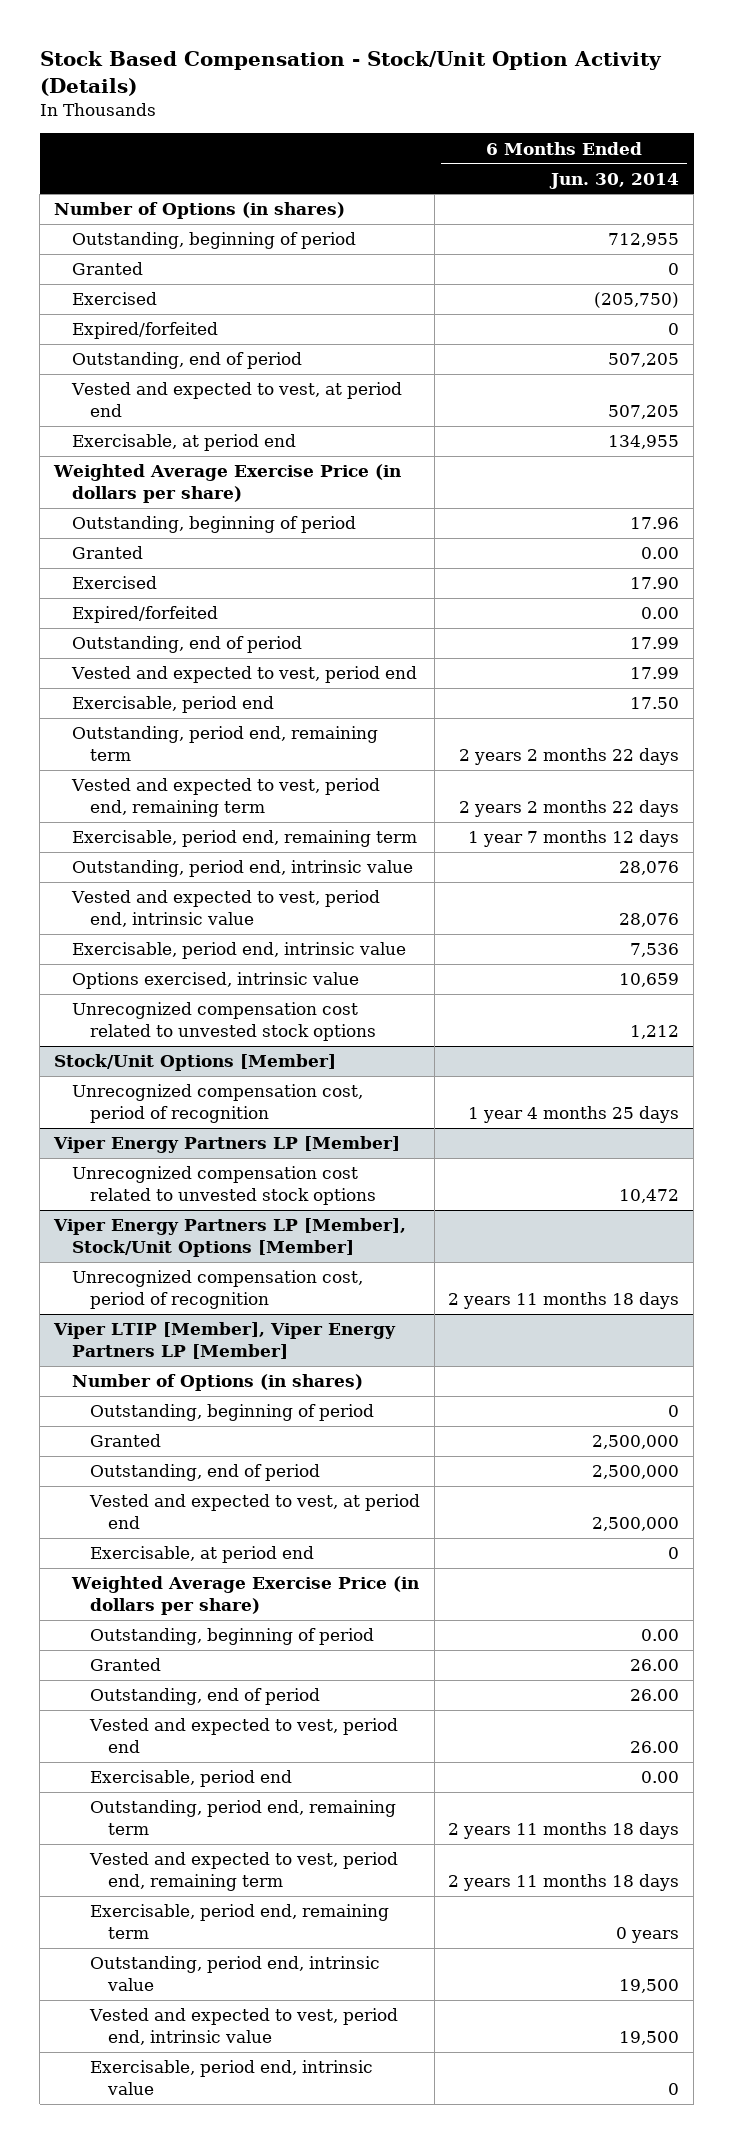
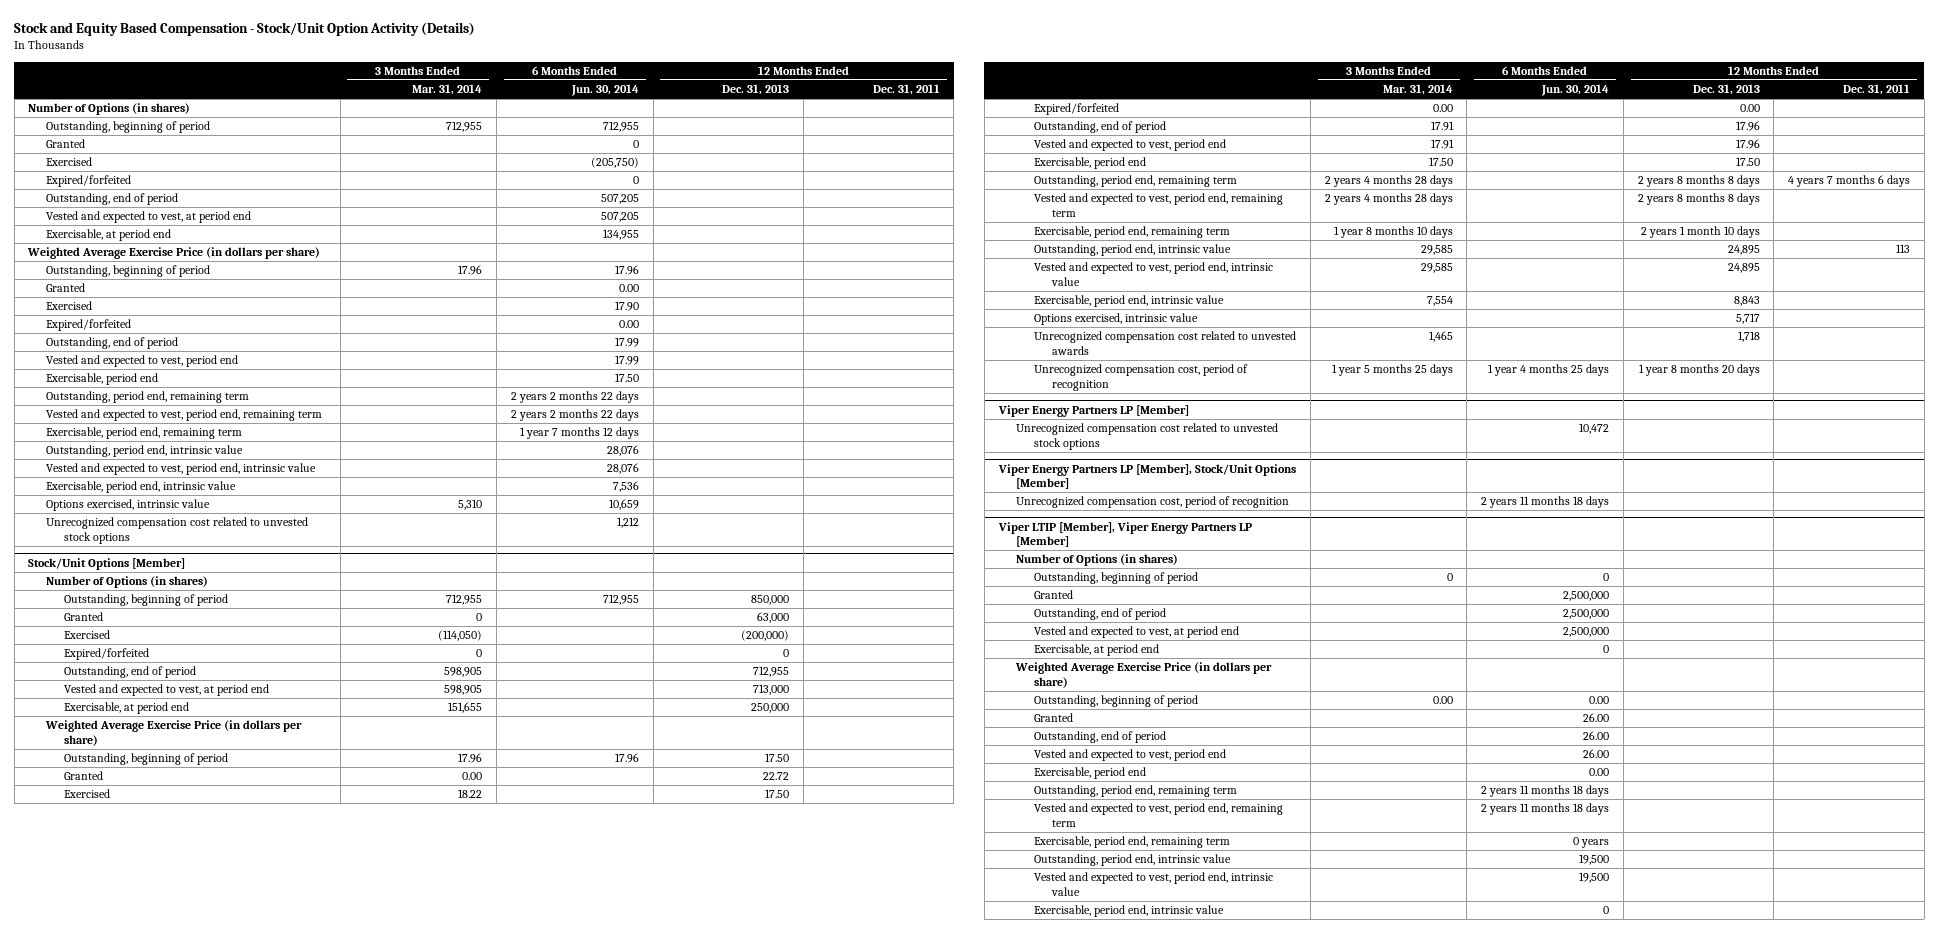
- Stock Based Compensation - Stock/Unit Option Activity (Details)
+ Stock and Equity Based Compensation - Stock/Unit Option Activity (Details)
- | 6 Months Ended Jun. 30, 2014
+ | 3 Months Ended Mar. 31, 2014 | 6 Months Ended Jun. 30, 2014 | 12 Months Ended Dec. 31, 2013 | 12 Months Ended Dec. 31, 2011
@ Stock/Unit Options [Member]
+ Number of Options (in shares)
+ Outstanding, beginning of period | 712,955 | 712,955 | 850,000 |
+ Granted | 0 | | 63,000 |
+ Exercised | (114,050) | | (200,000) |
+ Expired/forfeited | 0 | | 0 |
+ Outstanding, end of period | 598,905 | | 712,955 |
+ Vested and expected to vest, at period end | 598,905 | | 713,000 |
+ Exercisable, at period end | 151,655 | | 250,000 |
+ Weighted Average Exercise Price (in dollars per share)
+ Outstanding, beginning of period | 17.96 | 17.96 | 17.50 |
+ Granted | 0.00 | | 22.72 |
+ Exercised | 18.22 | | 17.50 |
+ Expired/forfeited | 0.00 | | 0.00 |
+ Outstanding, end of period | 17.91 | | 17.96 |
+ Vested and expected to vest, period end | 17.91 | | 17.96 |
+ Exercisable, period end | 17.50 | | 17.50 |
+ Outstanding, period end, remaining term | 2 years 4 months 28 days | | 2 years 8 months 8 days | 4 years 7 months 6 days
+ Vested and expected to vest, period end, remaining term | 2 years 4 months 28 days | | 2 years 8 months 8 days |
+ Exercisable, period end, remaining term | 1 year 8 months 10 days | | 2 years 1 month 10 days |
+ Outstanding, period end, intrinsic value | 29,585 | | 24,895 | 113
+ Vested and expected to vest, period end, intrinsic value | 29,585 | | 24,895 |
+ Exercisable, period end, intrinsic value | 7,554 | | 8,843 |
+ Options exercised, intrinsic value | | | 5,717 |
+ Unrecognized compensation cost related to unvested awards | 1,465 | | 1,718 |

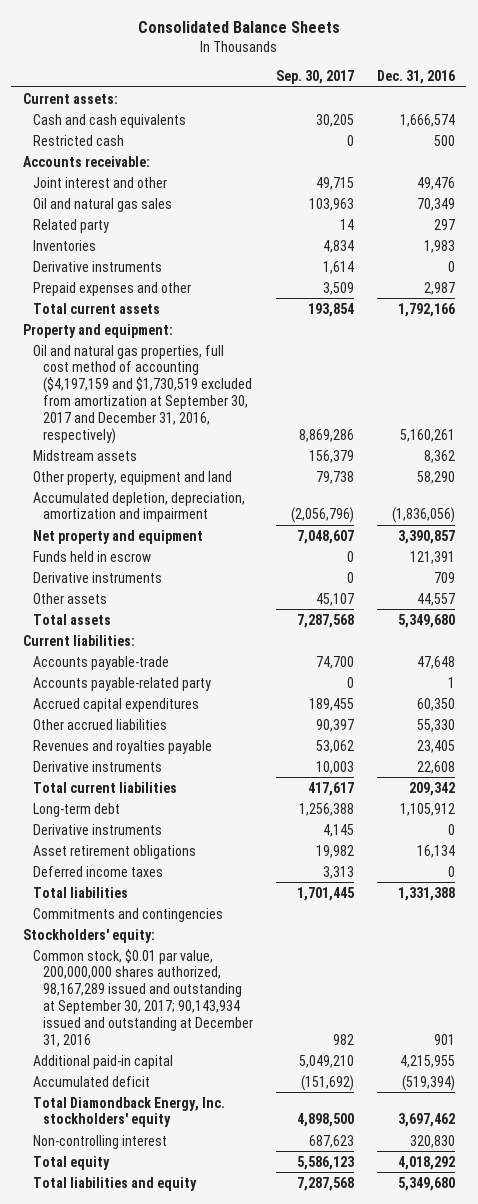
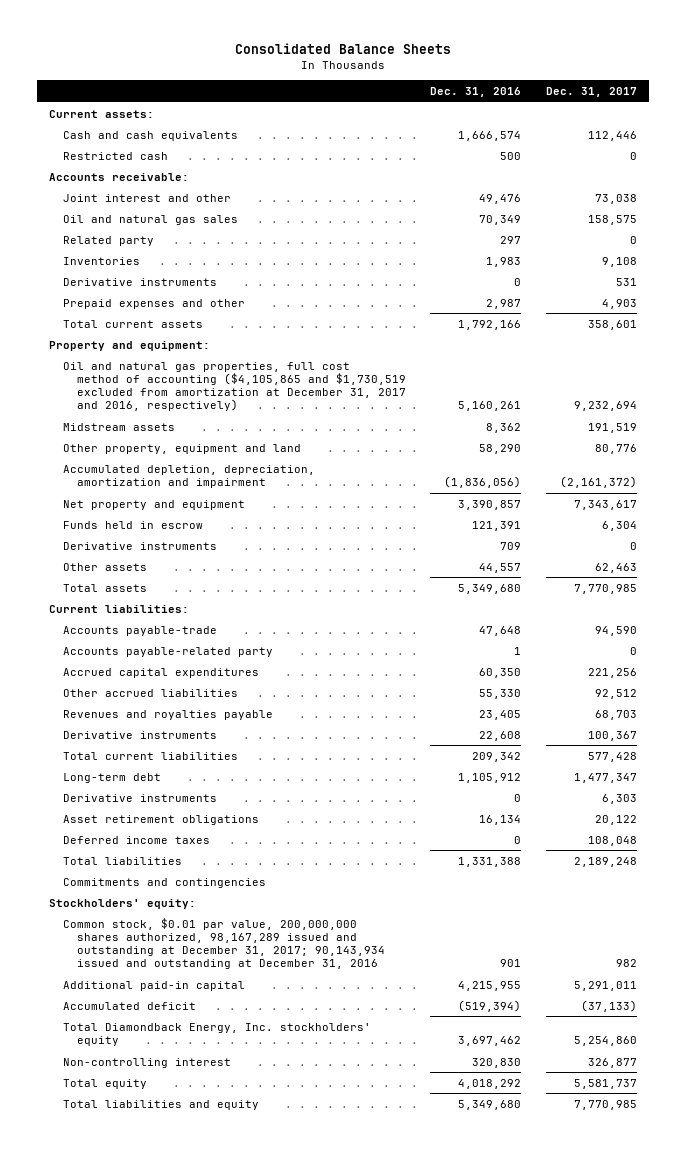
- | Sep. 30, 2017 | Dec. 31, 2016
+ | Dec. 31, 2016 | Dec. 31, 2017
- Oil and natural gas properties, full cost method of accounting ($4,197,159 and $1,730,519 excluded from amortization at September 30, 2017 and December 31, 2016, respectively) | 8,869,286 | 5,160,261
+ Oil and natural gas properties, full cost method of accounting ($4,105,865 and $1,730,519 excluded from amortization at December 31, 2017 and 2016, respectively) | 5,160,261 | 9,232,694
- Common stock, $0.01 par value, 200,000,000 shares authorized, 98,167,289 issued and outstanding at September 30, 2017; 90,143,934 issued and outstanding at December 31, 2016 | 982 | 901
+ Common stock, $0.01 par value, 200,000,000 shares authorized, 98,167,289 issued and outstanding at December 31, 2017; 90,143,934 issued and outstanding at December 31, 2016 | 901 | 982

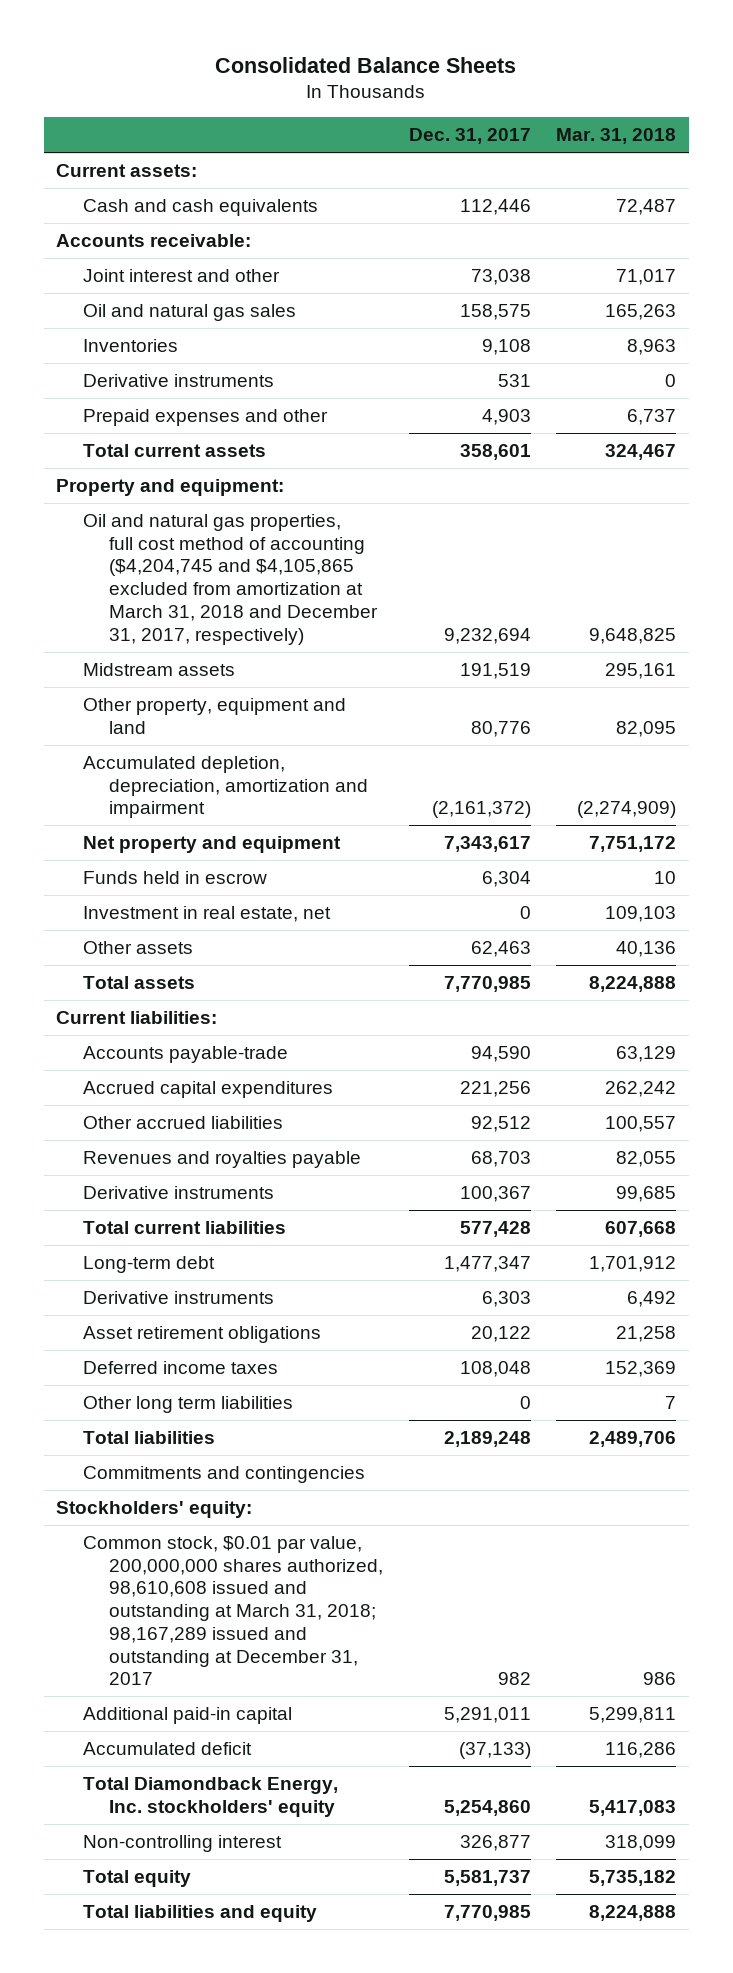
- | Dec. 31, 2016 | Dec. 31, 2017
+ | Dec. 31, 2017 | Mar. 31, 2018
- Restricted cash | 500 | 0
- Related party | 297 | 0
- Oil and natural gas properties, full cost method of accounting ($4,105,865 and $1,730,519 excluded from amortization at December 31, 2017 and 2016, respectively) | 5,160,261 | 9,232,694
+ Oil and natural gas properties, full cost method of accounting ($4,204,745 and $4,105,865 excluded from amortization at March 31, 2018 and December 31, 2017, respectively) | 9,232,694 | 9,648,825
- Derivative instruments | 709 | 0
+ Investment in real estate, net | 0 | 109,103
- Accounts payable-related party | 1 | 0
+ Other long term liabilities | 0 | 7
- Common stock, $0.01 par value, 200,000,000 shares authorized, 98,167,289 issued and outstanding at December 31, 2017; 90,143,934 issued and outstanding at December 31, 2016 | 901 | 982
+ Common stock, $0.01 par value, 200,000,000 shares authorized, 98,610,608 issued and outstanding at March 31, 2018; 98,167,289 issued and outstanding at December 31, 2017 | 982 | 986

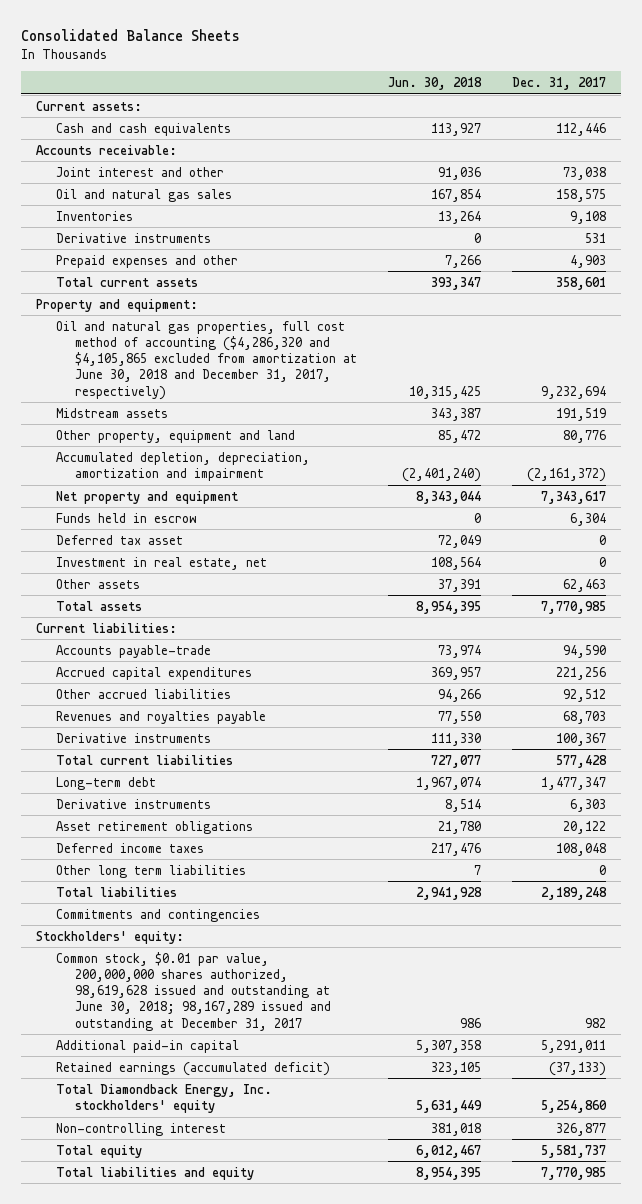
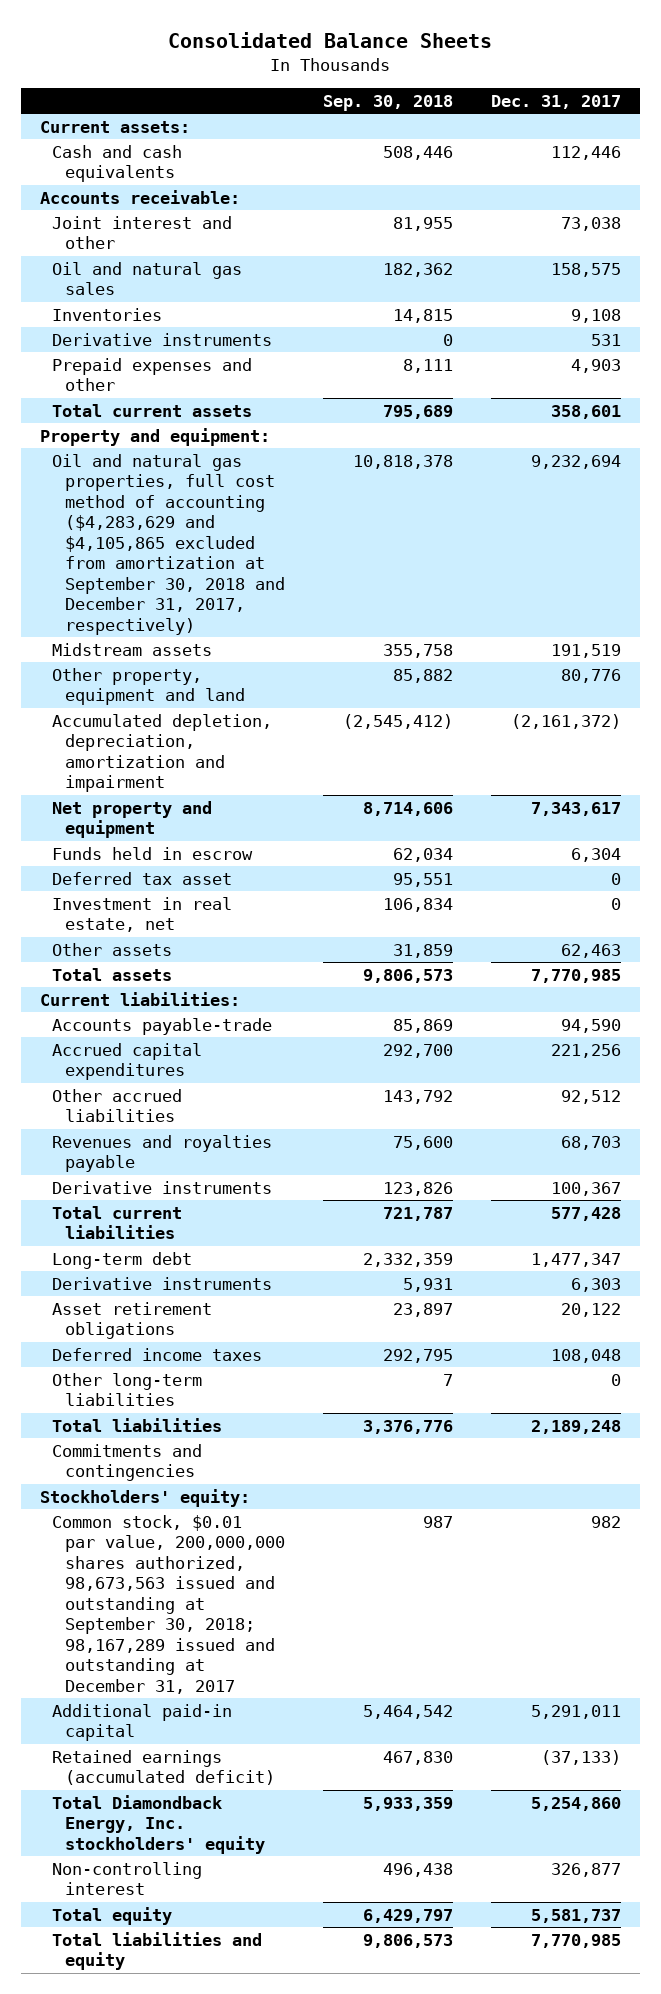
- | Jun. 30, 2018 | Dec. 31, 2017
+ | Sep. 30, 2018 | Dec. 31, 2017
- Oil and natural gas properties, full cost method of accounting ($4,286,320 and $4,105,865 excluded from amortization at June 30, 2018 and December 31, 2017, respectively) | 10,315,425 | 9,232,694
+ Oil and natural gas properties, full cost method of accounting ($4,283,629 and $4,105,865 excluded from amortization at September 30, 2018 and December 31, 2017, respectively) | 10,818,378 | 9,232,694
- Other long term liabilities | 7 | 0
+ Other long-term liabilities | 7 | 0
- Common stock, $0.01 par value, 200,000,000 shares authorized, 98,619,628 issued and outstanding at June 30, 2018; 98,167,289 issued and outstanding at December 31, 2017 | 986 | 982
+ Common stock, $0.01 par value, 200,000,000 shares authorized, 98,673,563 issued and outstanding at September 30, 2018; 98,167,289 issued and outstanding at December 31, 2017 | 987 | 982

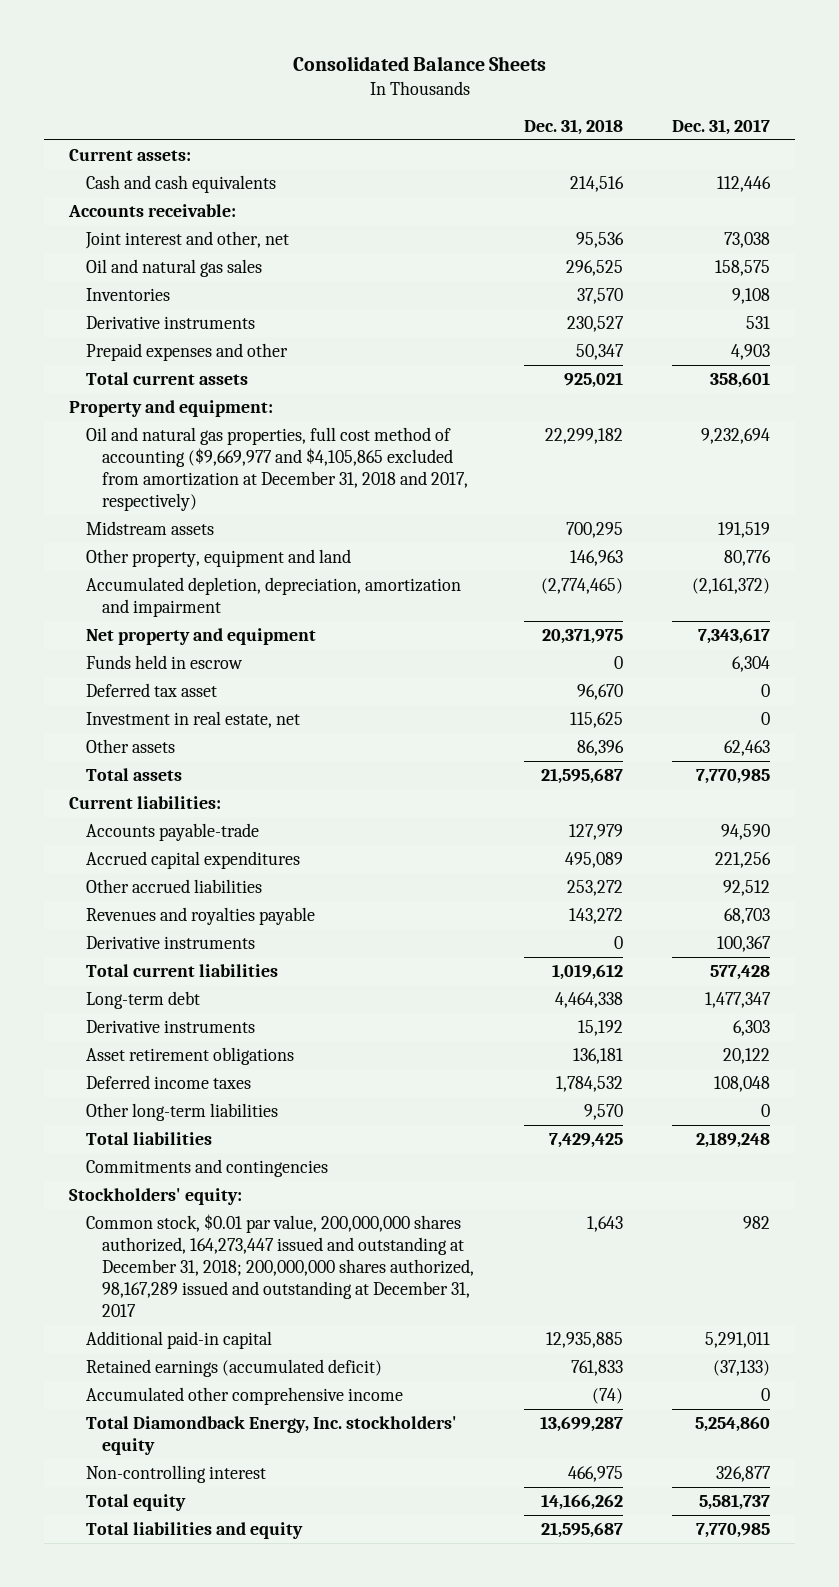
- | Sep. 30, 2018 | Dec. 31, 2017
+ | Dec. 31, 2018 | Dec. 31, 2017
- Joint interest and other | 81,955 | 73,038
+ Joint interest and other, net | 95,536 | 73,038
- Oil and natural gas properties, full cost method of accounting ($4,283,629 and $4,105,865 excluded from amortization at September 30, 2018 and December 31, 2017, respectively) | 10,818,378 | 9,232,694
+ Oil and natural gas properties, full cost method of accounting ($9,669,977 and $4,105,865 excluded from amortization at December 31, 2018 and 2017, respectively) | 22,299,182 | 9,232,694
- Common stock, $0.01 par value, 200,000,000 shares authorized, 98,673,563 issued and outstanding at September 30, 2018; 98,167,289 issued and outstanding at December 31, 2017 | 987 | 982
+ Common stock, $0.01 par value, 200,000,000 shares authorized, 164,273,447 issued and outstanding at December 31, 2018; 200,000,000 shares authorized, 98,167,289 issued and outstanding at December 31, 2017 | 1,643 | 982
+ Accumulated other comprehensive income | (74) | 0

